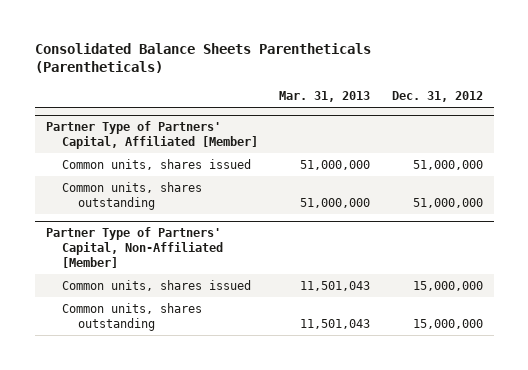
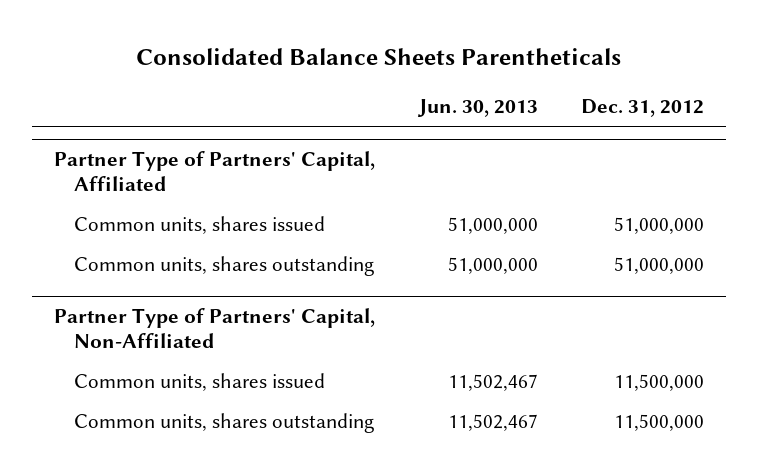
- Consolidated Balance Sheets Parentheticals (Parentheticals)
+ Consolidated Balance Sheets Parentheticals
- | Mar. 31, 2013 | Dec. 31, 2012
+ | Jun. 30, 2013 | Dec. 31, 2012
- Partner Type of Partners' Capital, Affiliated [Member]
+ Partner Type of Partners' Capital, Affiliated
- Partner Type of Partners' Capital, Non-Affiliated [Member]
- Common units, shares issued | 11,501,043 | 15,000,000
- Common units, shares outstanding | 11,501,043 | 15,000,000
+ Partner Type of Partners' Capital, Non-Affiliated
+ Common units, shares issued | 11,502,467 | 11,500,000
+ Common units, shares outstanding | 11,502,467 | 11,500,000

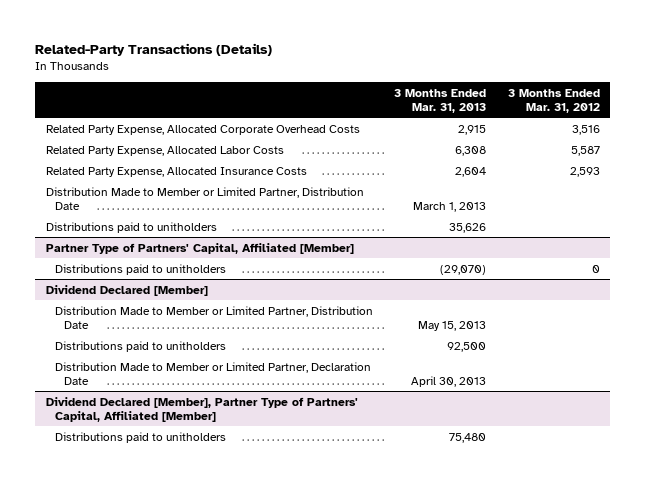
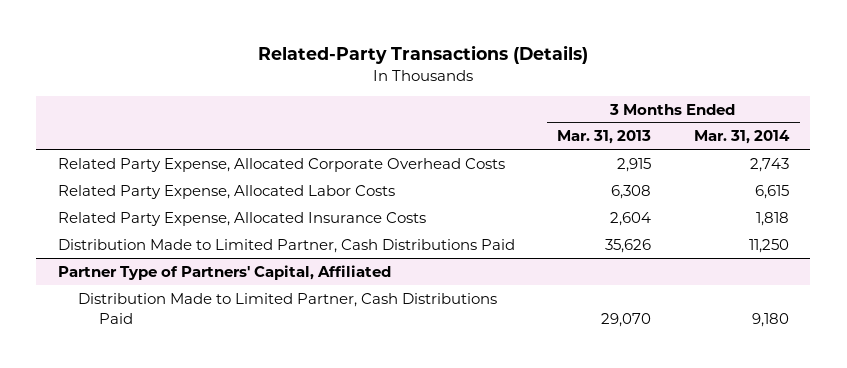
- | 3 Months Ended Mar. 31, 2013 | 3 Months Ended Mar. 31, 2012
+ | 3 Months Ended Mar. 31, 2013 | 3 Months Ended Mar. 31, 2014
- Distribution Made to Member or Limited Partner, Distribution Date | March 1, 2013 |
- Distributions paid to unitholders | 35,626 |
- Partner Type of Partners' Capital, Affiliated [Member]
- Distributions paid to unitholders | (29,070) | 0
- Dividend Declared [Member]
- Distribution Made to Member or Limited Partner, Distribution Date | May 15, 2013 |
- Distributions paid to unitholders | 92,500 |
- Distribution Made to Member or Limited Partner, Declaration Date | April 30, 2013 |
- Dividend Declared [Member], Partner Type of Partners' Capital, Affiliated [Member]
- Distributions paid to unitholders | 75,480 |
+ Distribution Made to Limited Partner, Cash Distributions Paid | 35,626 | 11,250
+ Partner Type of Partners' Capital, Affiliated
+ Distribution Made to Limited Partner, Cash Distributions Paid | 29,070 | 9,180

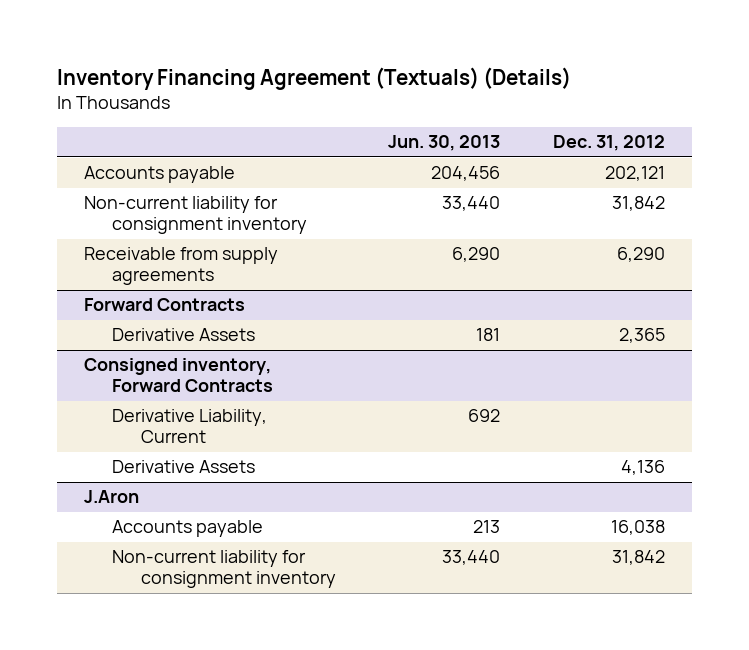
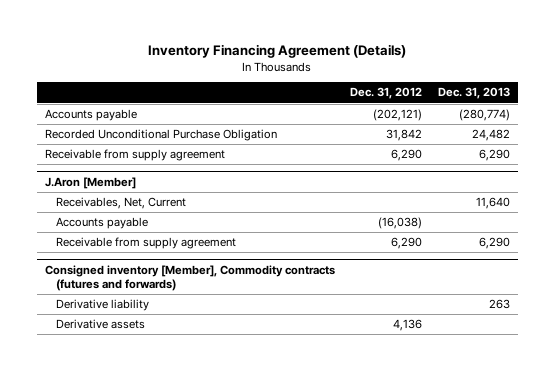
- Inventory Financing Agreement (Textuals) (Details)
+ Inventory Financing Agreement (Details)
- | Jun. 30, 2013 | Dec. 31, 2012
+ | Dec. 31, 2012 | Dec. 31, 2013
- Accounts payable | 204,456 | 202,121
- Non-current liability for consignment inventory | 33,440 | 31,842
- Receivable from supply agreements | 6,290 | 6,290
- Forward Contracts
- Derivative Assets | 181 | 2,365
- Consigned inventory, Forward Contracts
- Derivative Liability, Current | 692 |
- Derivative Assets | | 4,136
- J.Aron
- Accounts payable | 213 | 16,038
- Non-current liability for consignment inventory | 33,440 | 31,842
+ Accounts payable | (202,121) | (280,774)
+ Recorded Unconditional Purchase Obligation | 31,842 | 24,482
+ Receivable from supply agreement | 6,290 | 6,290
+ J.Aron [Member]
+ Receivables, Net, Current | | 11,640
+ Accounts payable | (16,038) |
+ Receivable from supply agreement | 6,290 | 6,290
+ Consigned inventory [Member], Commodity contracts (futures and forwards)
+ Derivative liability | | 263
+ Derivative assets | 4,136 |

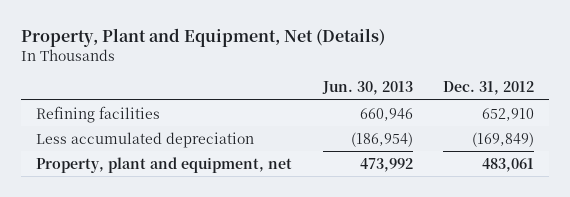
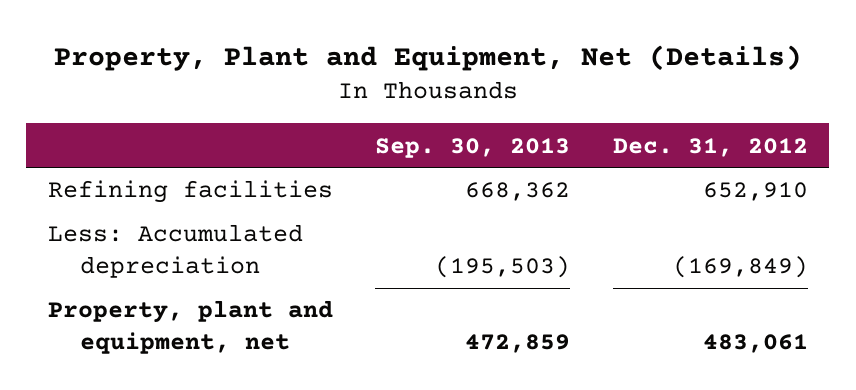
- | Jun. 30, 2013 | Dec. 31, 2012
+ | Sep. 30, 2013 | Dec. 31, 2012
- Less accumulated depreciation | (186,954) | (169,849)
+ Less: Accumulated depreciation | (195,503) | (169,849)

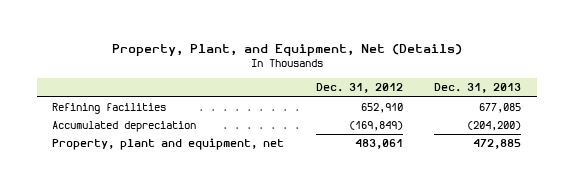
- Property, Plant and Equipment, Net (Details)
+ Property, Plant, and Equipment, Net (Details)
- | Sep. 30, 2013 | Dec. 31, 2012
+ | Dec. 31, 2012 | Dec. 31, 2013
- Less: Accumulated depreciation | (195,503) | (169,849)
+ Accumulated depreciation | (169,849) | (204,200)

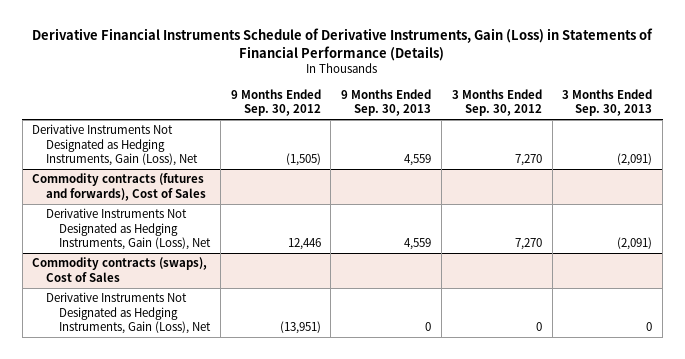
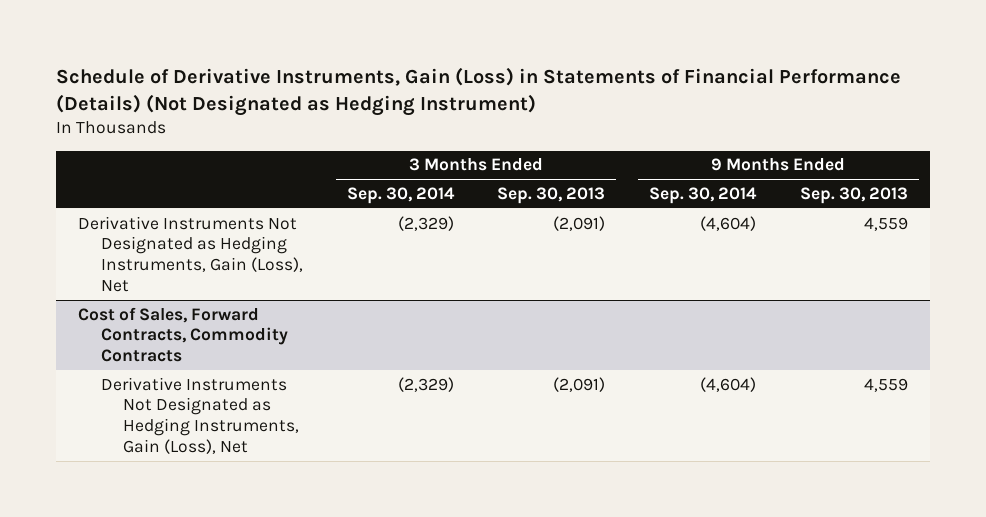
- Derivative Financial Instruments Schedule of Derivative Instruments, Gain (Loss) in Statements of Financial Performance (Details)
+ Schedule of Derivative Instruments, Gain (Loss) in Statements of Financial Performance (Details) (Not Designated as Hedging Instrument)
- | 9 Months Ended Sep. 30, 2012 | 9 Months Ended Sep. 30, 2013 | 3 Months Ended Sep. 30, 2012 | 3 Months Ended Sep. 30, 2013
+ | 3 Months Ended Sep. 30, 2014 | 3 Months Ended Sep. 30, 2013 | 9 Months Ended Sep. 30, 2014 | 9 Months Ended Sep. 30, 2013
- Commodity contracts (futures and forwards), Cost of Sales
+ Cost of Sales, Forward Contracts, Commodity Contracts
- Commodity contracts (swaps), Cost of Sales
- Derivative Instruments Not Designated as Hedging Instruments, Gain (Loss), Net | (13,951) | 0 | 0 | 0

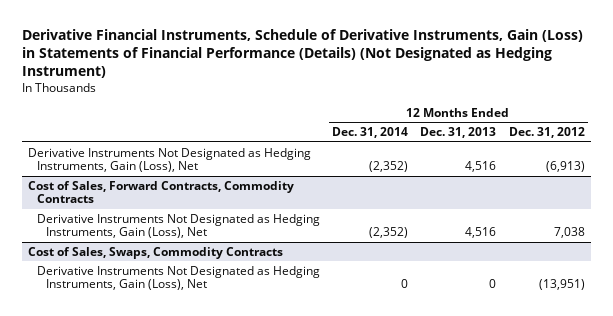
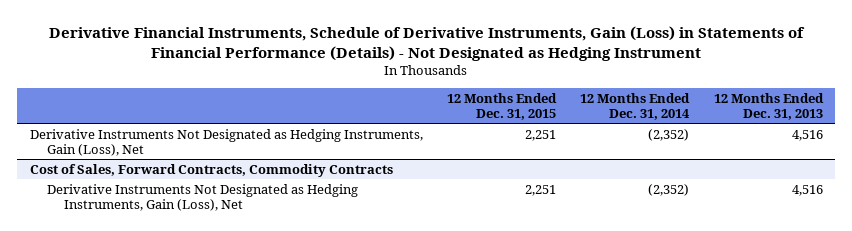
- Derivative Financial Instruments, Schedule of Derivative Instruments, Gain (Loss) in Statements of Financial Performance (Details) (Not Designated as Hedging Instrument)
+ Derivative Financial Instruments, Schedule of Derivative Instruments, Gain (Loss) in Statements of Financial Performance (Details) - Not Designated as Hedging Instrument
- | 12 Months Ended Dec. 31, 2014 | 12 Months Ended Dec. 31, 2013 | 12 Months Ended Dec. 31, 2012
+ | 12 Months Ended Dec. 31, 2015 | 12 Months Ended Dec. 31, 2014 | 12 Months Ended Dec. 31, 2013
- Cost of Sales, Swaps, Commodity Contracts
- Derivative Instruments Not Designated as Hedging Instruments, Gain (Loss), Net | 0 | 0 | (13,951)

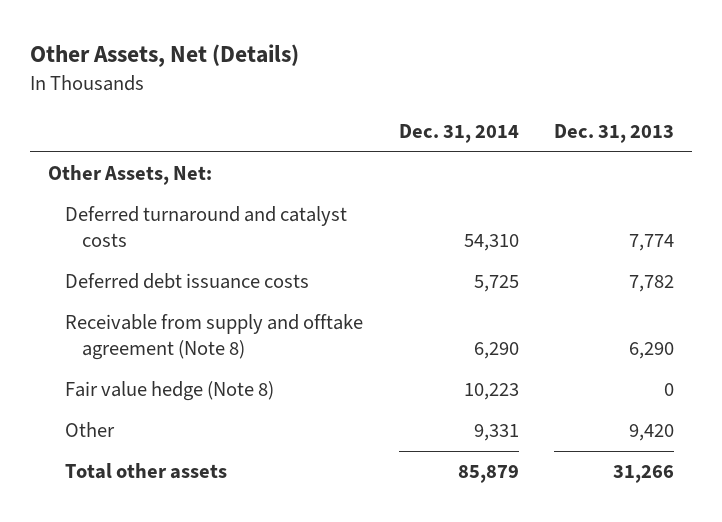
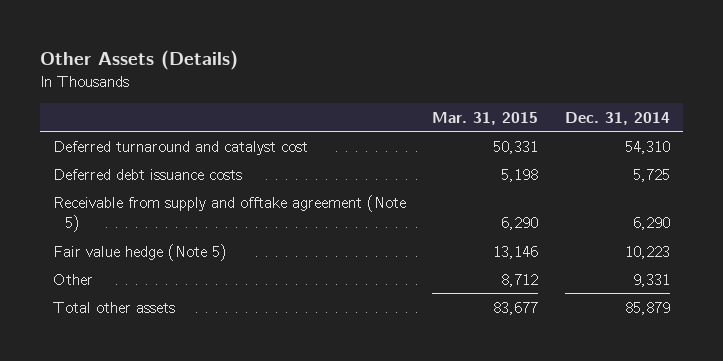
- Other Assets, Net (Details)
+ Other Assets (Details)
- | Dec. 31, 2014 | Dec. 31, 2013
+ | Mar. 31, 2015 | Dec. 31, 2014
- Other Assets, Net:
- Deferred turnaround and catalyst costs | 54,310 | 7,774
+ Deferred turnaround and catalyst cost | 50,331 | 54,310
- Receivable from supply and offtake agreement (Note 8) | 6,290 | 6,290
- Fair value hedge (Note 8) | 10,223 | 0
+ Receivable from supply and offtake agreement (Note 5) | 6,290 | 6,290
+ Fair value hedge (Note 5) | 13,146 | 10,223

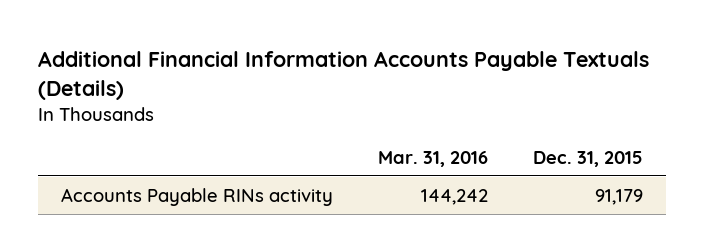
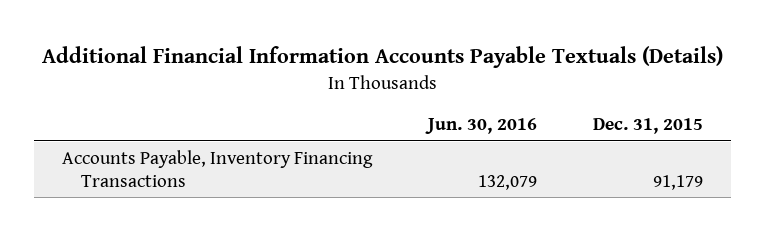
- | Mar. 31, 2016 | Dec. 31, 2015
+ | Jun. 30, 2016 | Dec. 31, 2015
- Accounts Payable RINs activity | 144,242 | 91,179
+ Accounts Payable, Inventory Financing Transactions | 132,079 | 91,179

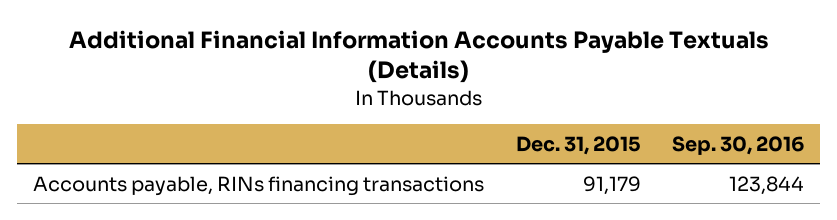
- | Jun. 30, 2016 | Dec. 31, 2015
+ | Dec. 31, 2015 | Sep. 30, 2016
- Accounts Payable, Inventory Financing Transactions | 132,079 | 91,179
+ Accounts payable, RINs financing transactions | 91,179 | 123,844

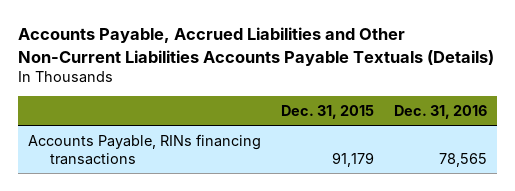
- Additional Financial Information Accounts Payable Textuals (Details)
+ Accounts Payable, Accrued Liabilities and Other Non-Current Liabilities Accounts Payable Textuals (Details)
- | Dec. 31, 2015 | Sep. 30, 2016
+ | Dec. 31, 2015 | Dec. 31, 2016
- Accounts payable, RINs financing transactions | 91,179 | 123,844
+ Accounts Payable, RINs financing transactions | 91,179 | 78,565

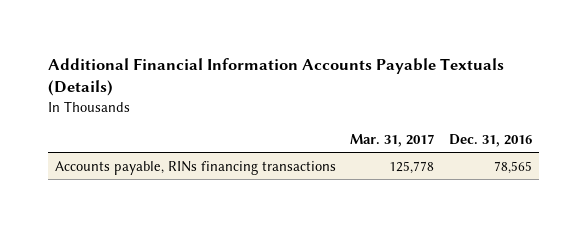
- Accounts Payable, Accrued Liabilities and Other Non-Current Liabilities Accounts Payable Textuals (Details)
+ Additional Financial Information Accounts Payable Textuals (Details)
- | Dec. 31, 2015 | Dec. 31, 2016
+ | Mar. 31, 2017 | Dec. 31, 2016
- Accounts Payable, RINs financing transactions | 91,179 | 78,565
+ Accounts payable, RINs financing transactions | 125,778 | 78,565

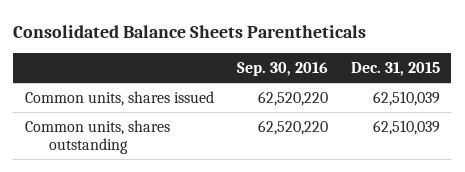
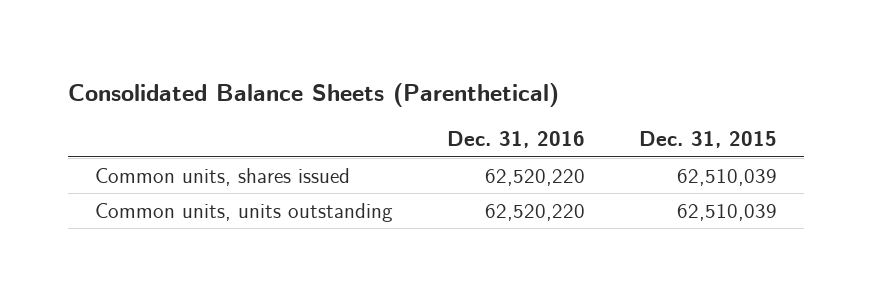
- Consolidated Balance Sheets Parentheticals
+ Consolidated Balance Sheets (Parenthetical)
- | Sep. 30, 2016 | Dec. 31, 2015
+ | Dec. 31, 2016 | Dec. 31, 2015
- Common units, shares outstanding | 62,520,220 | 62,510,039
+ Common units, units outstanding | 62,520,220 | 62,510,039

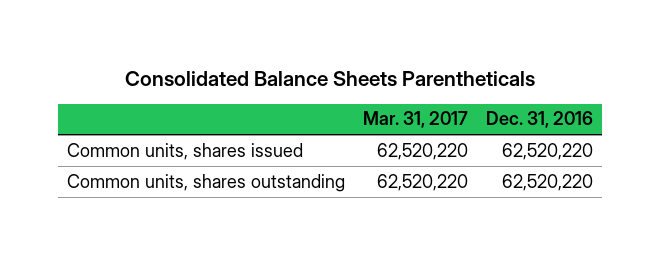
- Consolidated Balance Sheets (Parenthetical)
+ Consolidated Balance Sheets Parentheticals
- | Dec. 31, 2016 | Dec. 31, 2015
+ | Mar. 31, 2017 | Dec. 31, 2016
- Common units, units outstanding | 62,520,220 | 62,510,039
+ Common units, shares outstanding | 62,520,220 | 62,520,220

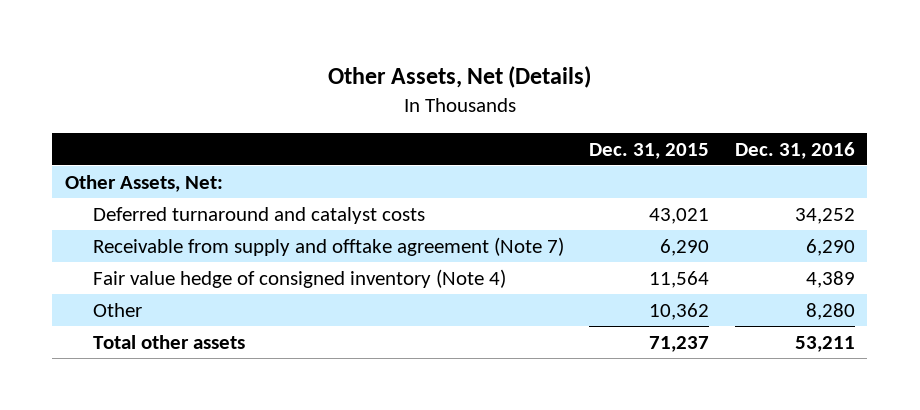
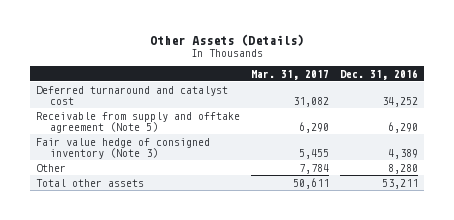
- Other Assets, Net (Details)
+ Other Assets (Details)
- | Dec. 31, 2015 | Dec. 31, 2016
+ | Mar. 31, 2017 | Dec. 31, 2016
- Other Assets, Net:
- Deferred turnaround and catalyst costs | 43,021 | 34,252
- Receivable from supply and offtake agreement (Note 7) | 6,290 | 6,290
- Fair value hedge of consigned inventory (Note 4) | 11,564 | 4,389
+ Deferred turnaround and catalyst cost | 31,082 | 34,252
+ Receivable from supply and offtake agreement (Note 5) | 6,290 | 6,290
+ Fair value hedge of consigned inventory (Note 3) | 5,455 | 4,389

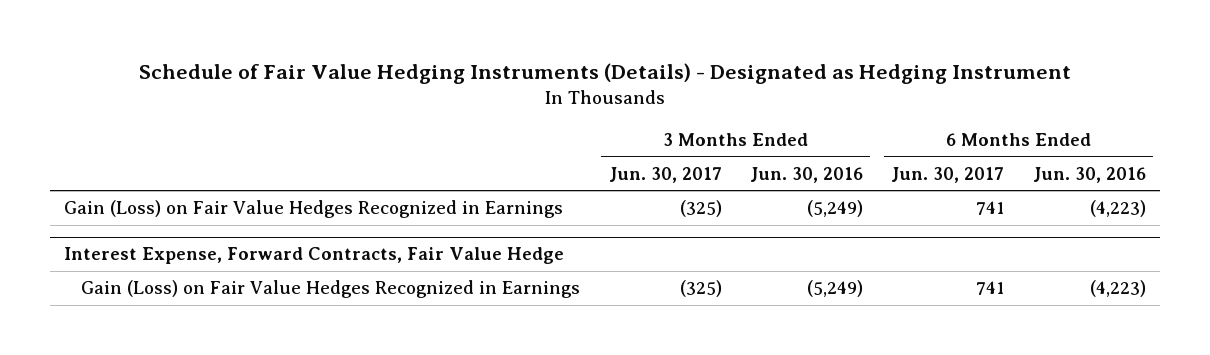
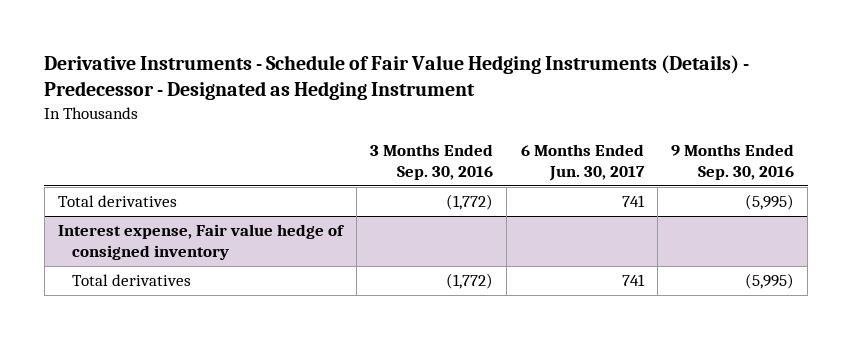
- Schedule of Fair Value Hedging Instruments (Details) - Designated as Hedging Instrument
+ Derivative Instruments - Schedule of Fair Value Hedging Instruments (Details) - Predecessor - Designated as Hedging Instrument
- | 3 Months Ended Jun. 30, 2017 | 3 Months Ended Jun. 30, 2016 | 6 Months Ended Jun. 30, 2017 | 6 Months Ended Jun. 30, 2016
+ | 3 Months Ended Sep. 30, 2016 | 6 Months Ended Jun. 30, 2017 | 9 Months Ended Sep. 30, 2016
- Gain (Loss) on Fair Value Hedges Recognized in Earnings | (325) | (5,249) | 741 | (4,223)
- Interest Expense, Forward Contracts, Fair Value Hedge
- Gain (Loss) on Fair Value Hedges Recognized in Earnings | (325) | (5,249) | 741 | (4,223)
+ Total derivatives | (1,772) | 741 | (5,995)
+ Interest expense, Fair value hedge of consigned inventory
+ Total derivatives | (1,772) | 741 | (5,995)

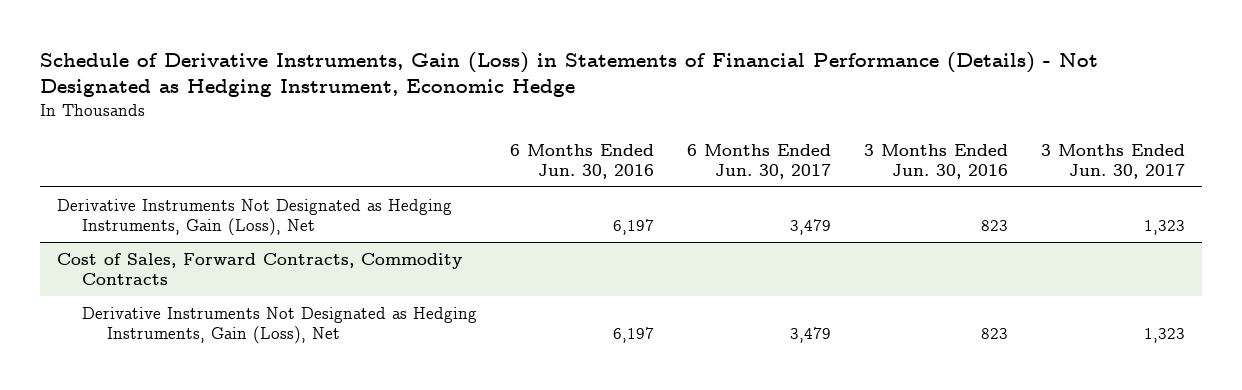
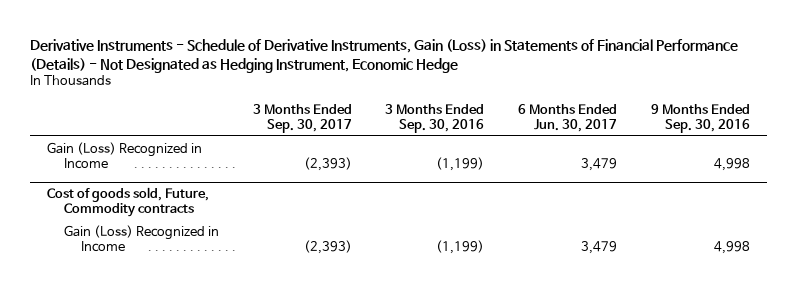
- Schedule of Derivative Instruments, Gain (Loss) in Statements of Financial Performance (Details) - Not Designated as Hedging Instrument, Economic Hedge
+ Derivative Instruments - Schedule of Derivative Instruments, Gain (Loss) in Statements of Financial Performance (Details) - Not Designated as Hedging Instrument, Economic Hedge
- | 6 Months Ended Jun. 30, 2016 | 6 Months Ended Jun. 30, 2017 | 3 Months Ended Jun. 30, 2016 | 3 Months Ended Jun. 30, 2017
+ | 3 Months Ended Sep. 30, 2017 | 3 Months Ended Sep. 30, 2016 | 6 Months Ended Jun. 30, 2017 | 9 Months Ended Sep. 30, 2016
- Derivative Instruments Not Designated as Hedging Instruments, Gain (Loss), Net | 6,197 | 3,479 | 823 | 1,323
- Cost of Sales, Forward Contracts, Commodity Contracts
- Derivative Instruments Not Designated as Hedging Instruments, Gain (Loss), Net | 6,197 | 3,479 | 823 | 1,323
+ Gain (Loss) Recognized in Income | (2,393) | (1,199) | 3,479 | 4,998
+ Cost of goods sold, Future, Commodity contracts
+ Gain (Loss) Recognized in Income | (2,393) | (1,199) | 3,479 | 4,998

